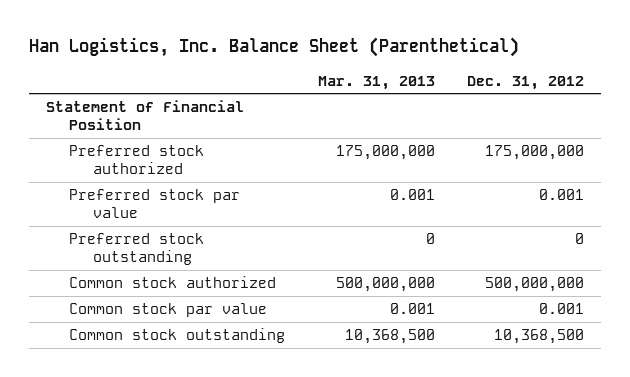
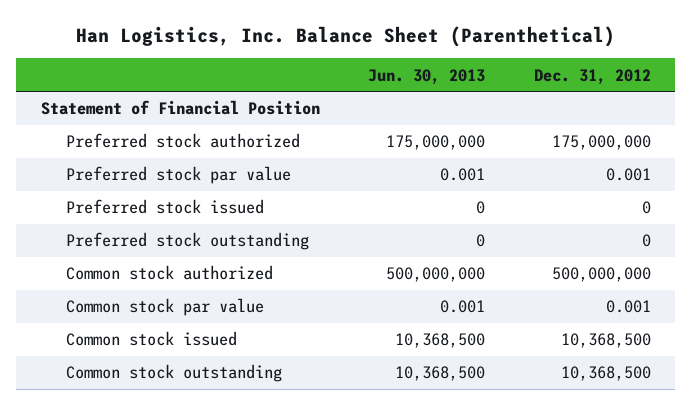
- | Mar. 31, 2013 | Dec. 31, 2012
+ | Jun. 30, 2013 | Dec. 31, 2012
+ Preferred stock issued | 0 | 0
+ Common stock issued | 10,368,500 | 10,368,500

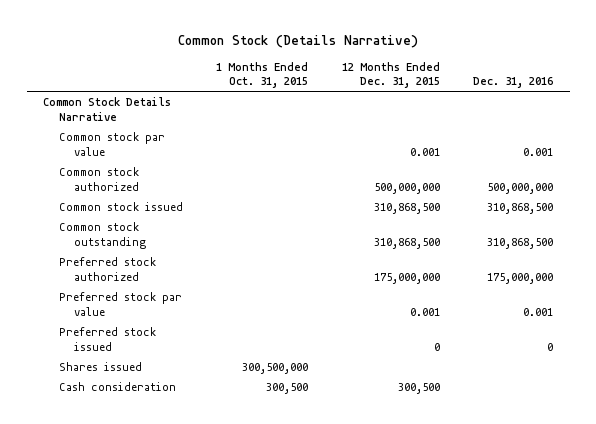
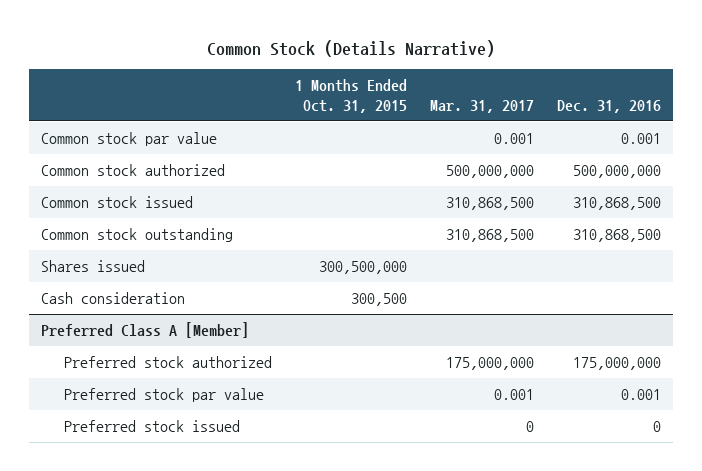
- | 1 Months Ended Oct. 31, 2015 | 12 Months Ended Dec. 31, 2015 | Dec. 31, 2016
+ | 1 Months Ended Oct. 31, 2015 | Mar. 31, 2017 | Dec. 31, 2016
- Common Stock Details Narrative
moved up: Shares issued | 300,500,000 | |
moved up: Cash consideration | 300,500 | |
+ Preferred Class A [Member]

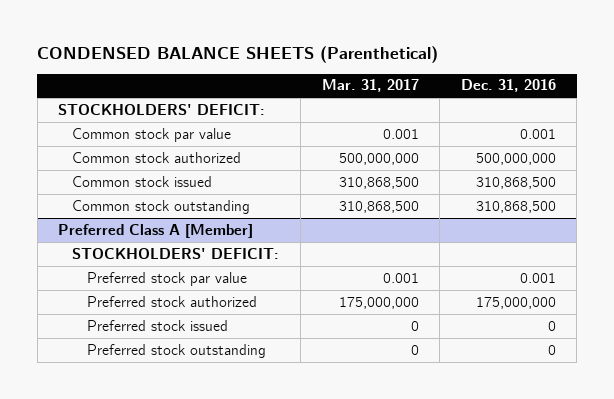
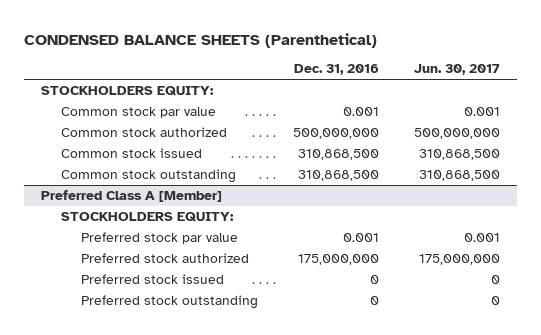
- | Mar. 31, 2017 | Dec. 31, 2016
+ | Dec. 31, 2016 | Jun. 30, 2017
- STOCKHOLDERS' DEFICIT:
+ STOCKHOLDERS EQUITY:
@ Preferred Class A [Member]
- STOCKHOLDERS' DEFICIT:
+ STOCKHOLDERS EQUITY:

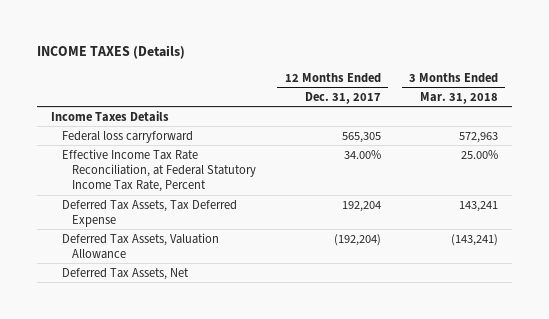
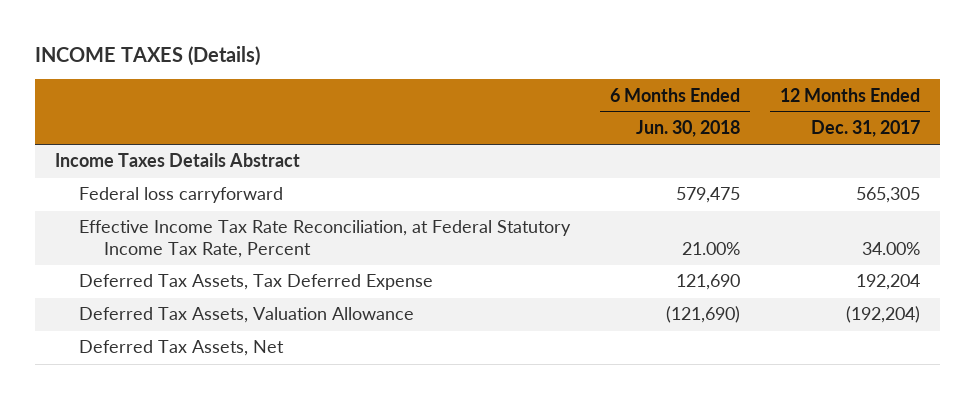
- | 12 Months Ended Dec. 31, 2017 | 3 Months Ended Mar. 31, 2018
+ | 6 Months Ended Jun. 30, 2018 | 12 Months Ended Dec. 31, 2017
- Income Taxes Details
+ Income Taxes Details Abstract

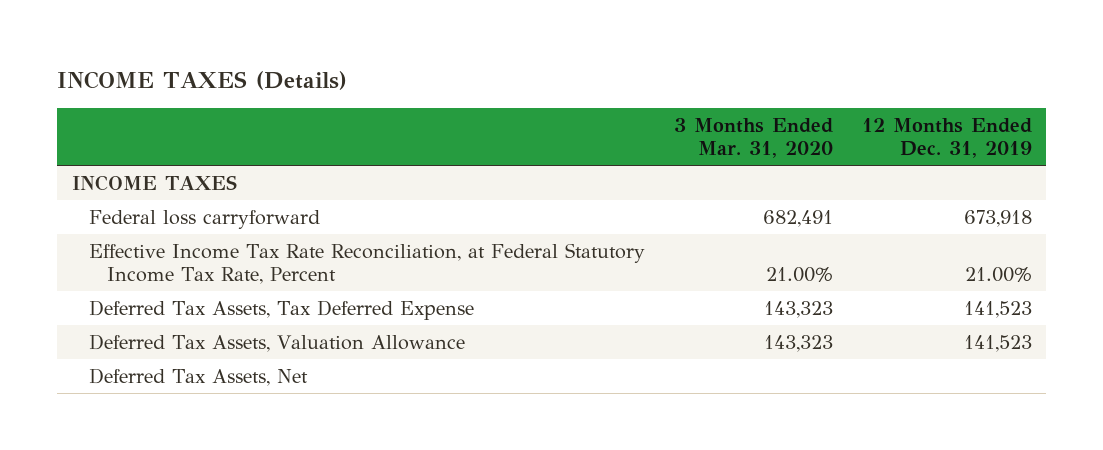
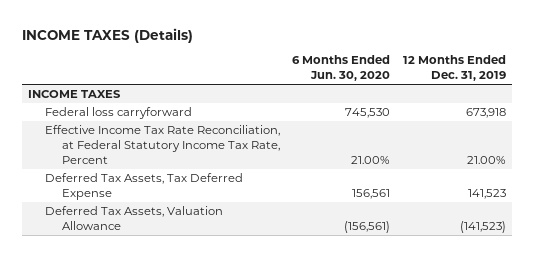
- | 3 Months Ended Mar. 31, 2020 | 12 Months Ended Dec. 31, 2019
+ | 6 Months Ended Jun. 30, 2020 | 12 Months Ended Dec. 31, 2019
- Deferred Tax Assets, Valuation Allowance | 143,323 | 141,523
- Deferred Tax Assets, Net
+ Deferred Tax Assets, Valuation Allowance | (156,561) | (141,523)

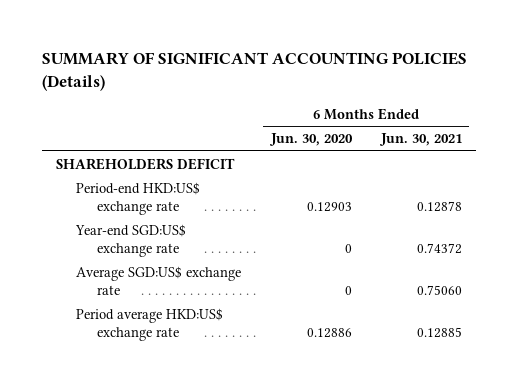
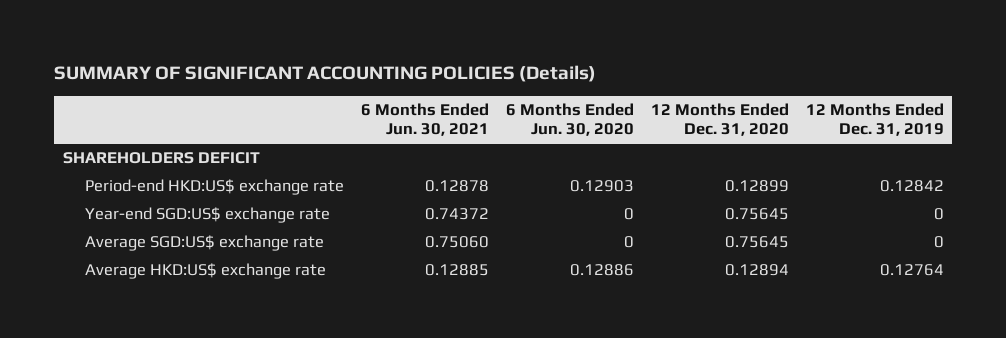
- | 6 Months Ended Jun. 30, 2020 | 6 Months Ended Jun. 30, 2021
+ | 6 Months Ended Jun. 30, 2021 | 6 Months Ended Jun. 30, 2020 | 12 Months Ended Dec. 31, 2020 | 12 Months Ended Dec. 31, 2019
- Period average HKD:US$ exchange rate | 0.12886 | 0.12885
+ Average HKD:US$ exchange rate | 0.12885 | 0.12886 | 0.12894 | 0.12764

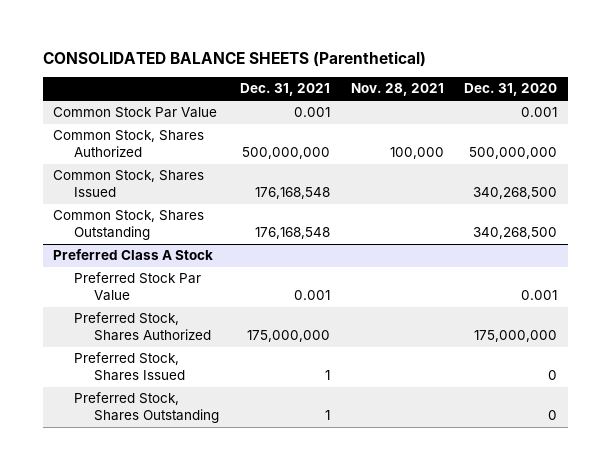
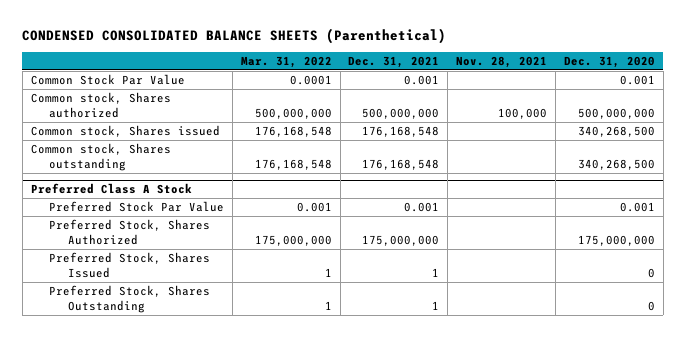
- CONSOLIDATED BALANCE SHEETS (Parenthetical)
+ CONDENSED CONSOLIDATED BALANCE SHEETS (Parenthetical)
- | Dec. 31, 2021 | Nov. 28, 2021 | Dec. 31, 2020
+ | Mar. 31, 2022 | Dec. 31, 2021 | Nov. 28, 2021 | Dec. 31, 2020
- Common Stock, Shares Authorized | 500,000,000 | 100,000 | 500,000,000
- Common Stock, Shares Issued | 176,168,548 | | 340,268,500
- Common Stock, Shares Outstanding | 176,168,548 | | 340,268,500
+ Common stock, Shares authorized | 500,000,000 | 500,000,000 | 100,000 | 500,000,000
+ Common stock, Shares issued | 176,168,548 | 176,168,548 | | 340,268,500
+ Common stock, Shares outstanding | 176,168,548 | 176,168,548 | | 340,268,500

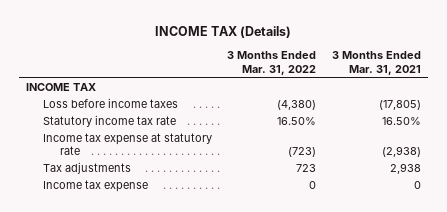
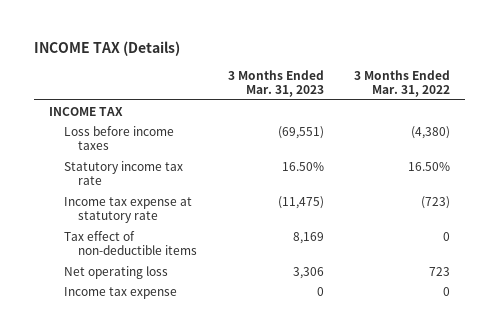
- | 3 Months Ended Mar. 31, 2022 | 3 Months Ended Mar. 31, 2021
+ | 3 Months Ended Mar. 31, 2023 | 3 Months Ended Mar. 31, 2022
- Tax adjustments | 723 | 2,938
+ Tax effect of non-deductible items | 8,169 | 0
+ Net operating loss | 3,306 | 723

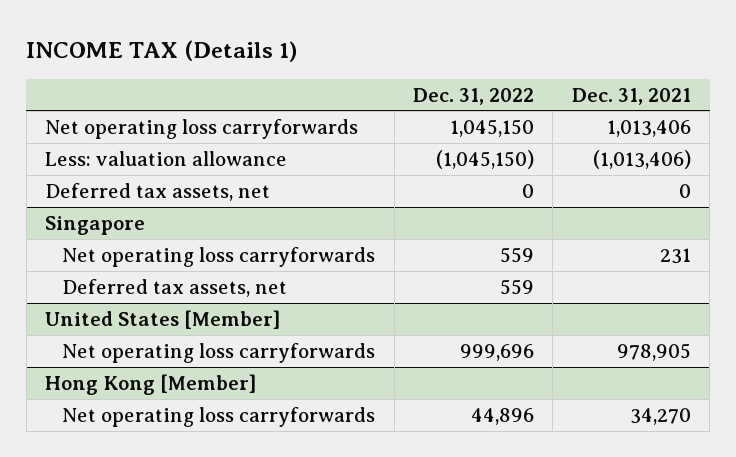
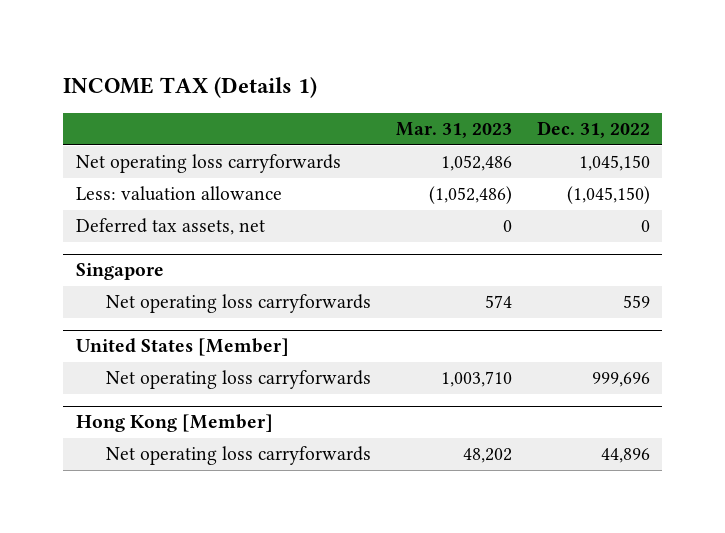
- | Dec. 31, 2022 | Dec. 31, 2021
+ | Mar. 31, 2023 | Dec. 31, 2022
@ Singapore
- Deferred tax assets, net | 559 |

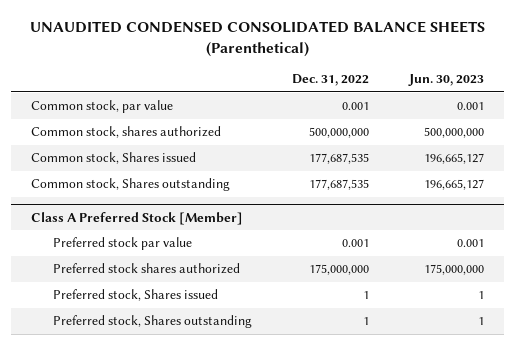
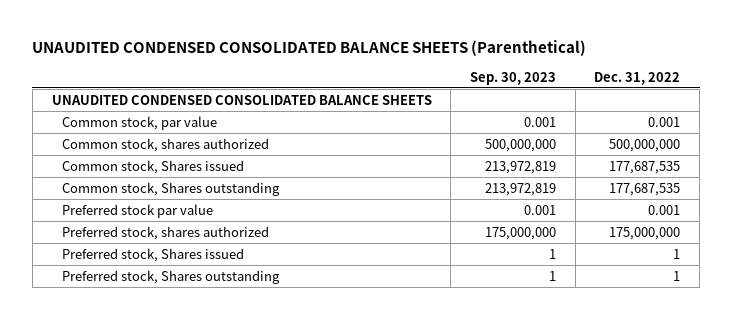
- | Dec. 31, 2022 | Jun. 30, 2023
+ | Sep. 30, 2023 | Dec. 31, 2022
+ UNAUDITED CONDENSED CONSOLIDATED BALANCE SHEETS
- Class A Preferred Stock [Member]
- Preferred stock shares authorized | 175,000,000 | 175,000,000
+ Preferred stock, shares authorized | 175,000,000 | 175,000,000

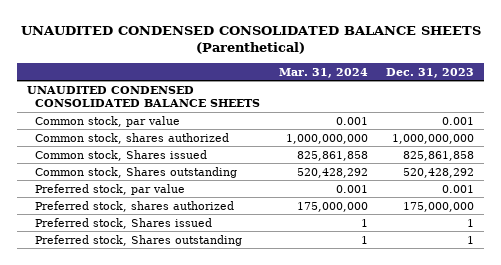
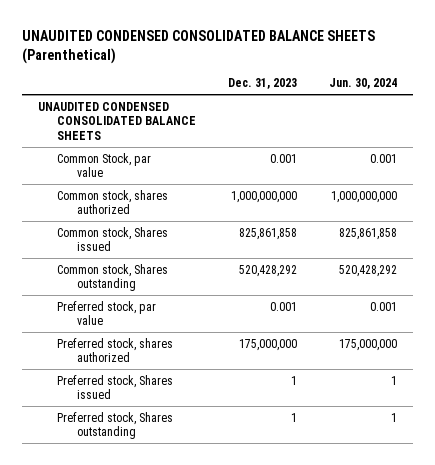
- | Mar. 31, 2024 | Dec. 31, 2023
+ | Dec. 31, 2023 | Jun. 30, 2024
- Common stock, par value | 0.001 | 0.001
+ Common Stock, par value | 0.001 | 0.001

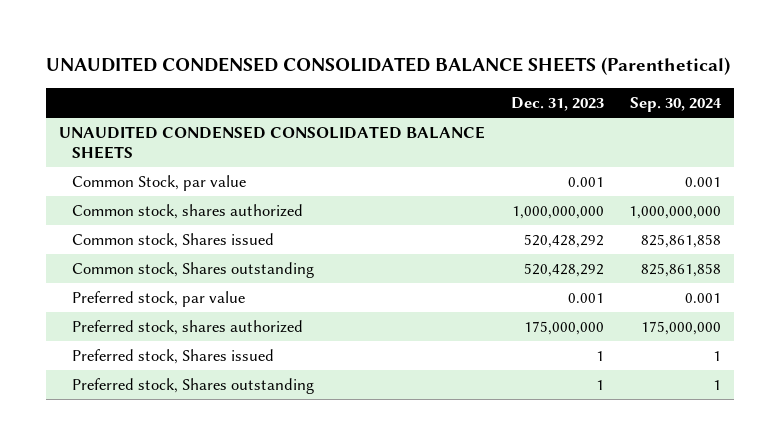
- | Dec. 31, 2023 | Jun. 30, 2024
+ | Dec. 31, 2023 | Sep. 30, 2024
- Common stock, Shares issued | 825,861,858 | 825,861,858
+ Common stock, Shares issued | 520,428,292 | 825,861,858

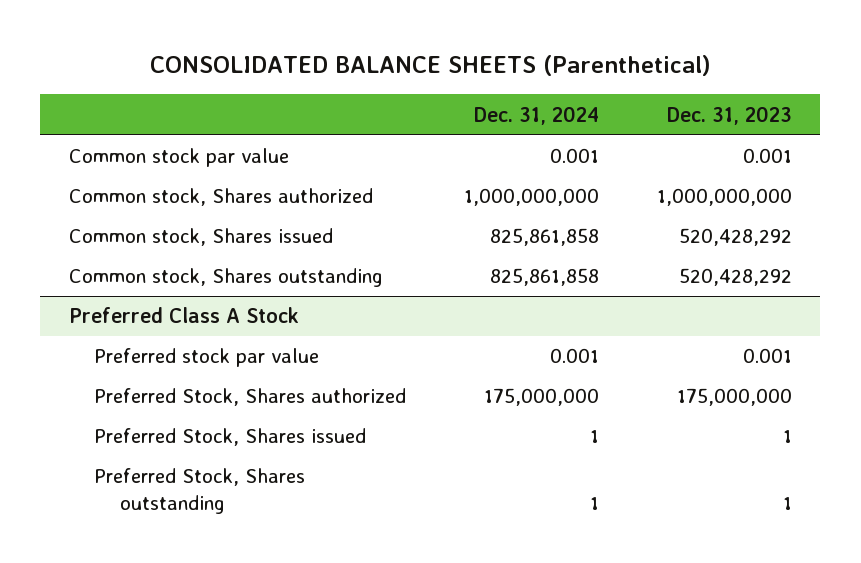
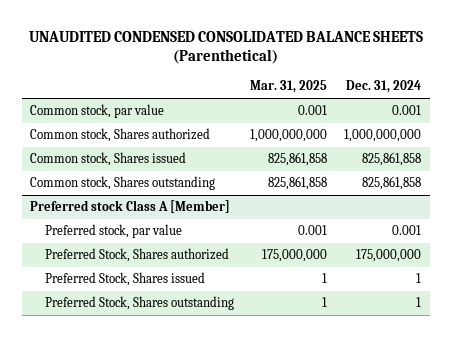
- CONSOLIDATED BALANCE SHEETS (Parenthetical)
+ UNAUDITED CONDENSED CONSOLIDATED BALANCE SHEETS (Parenthetical)
- | Dec. 31, 2024 | Dec. 31, 2023
+ | Mar. 31, 2025 | Dec. 31, 2024
- Common stock par value | 0.001 | 0.001
+ Common stock, par value | 0.001 | 0.001
- Preferred Class A Stock
- Preferred stock par value | 0.001 | 0.001
+ Preferred stock Class A [Member]
+ Preferred stock, par value | 0.001 | 0.001

